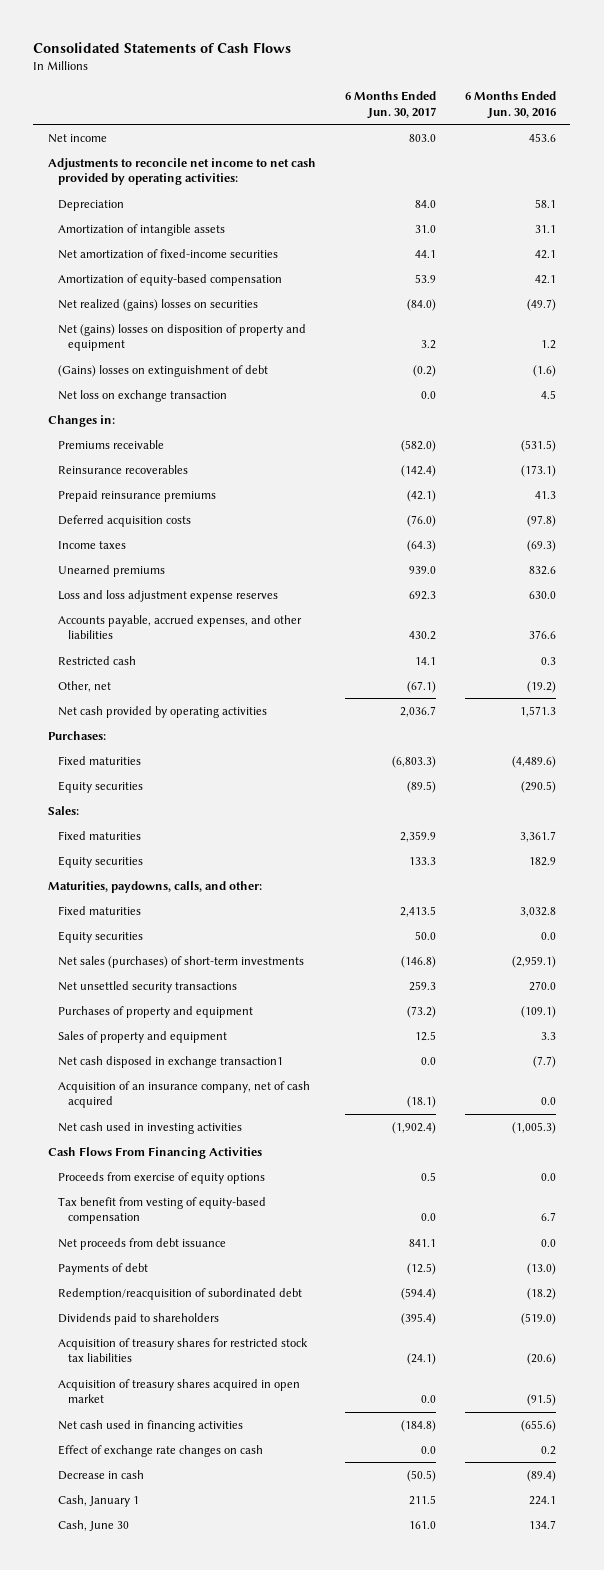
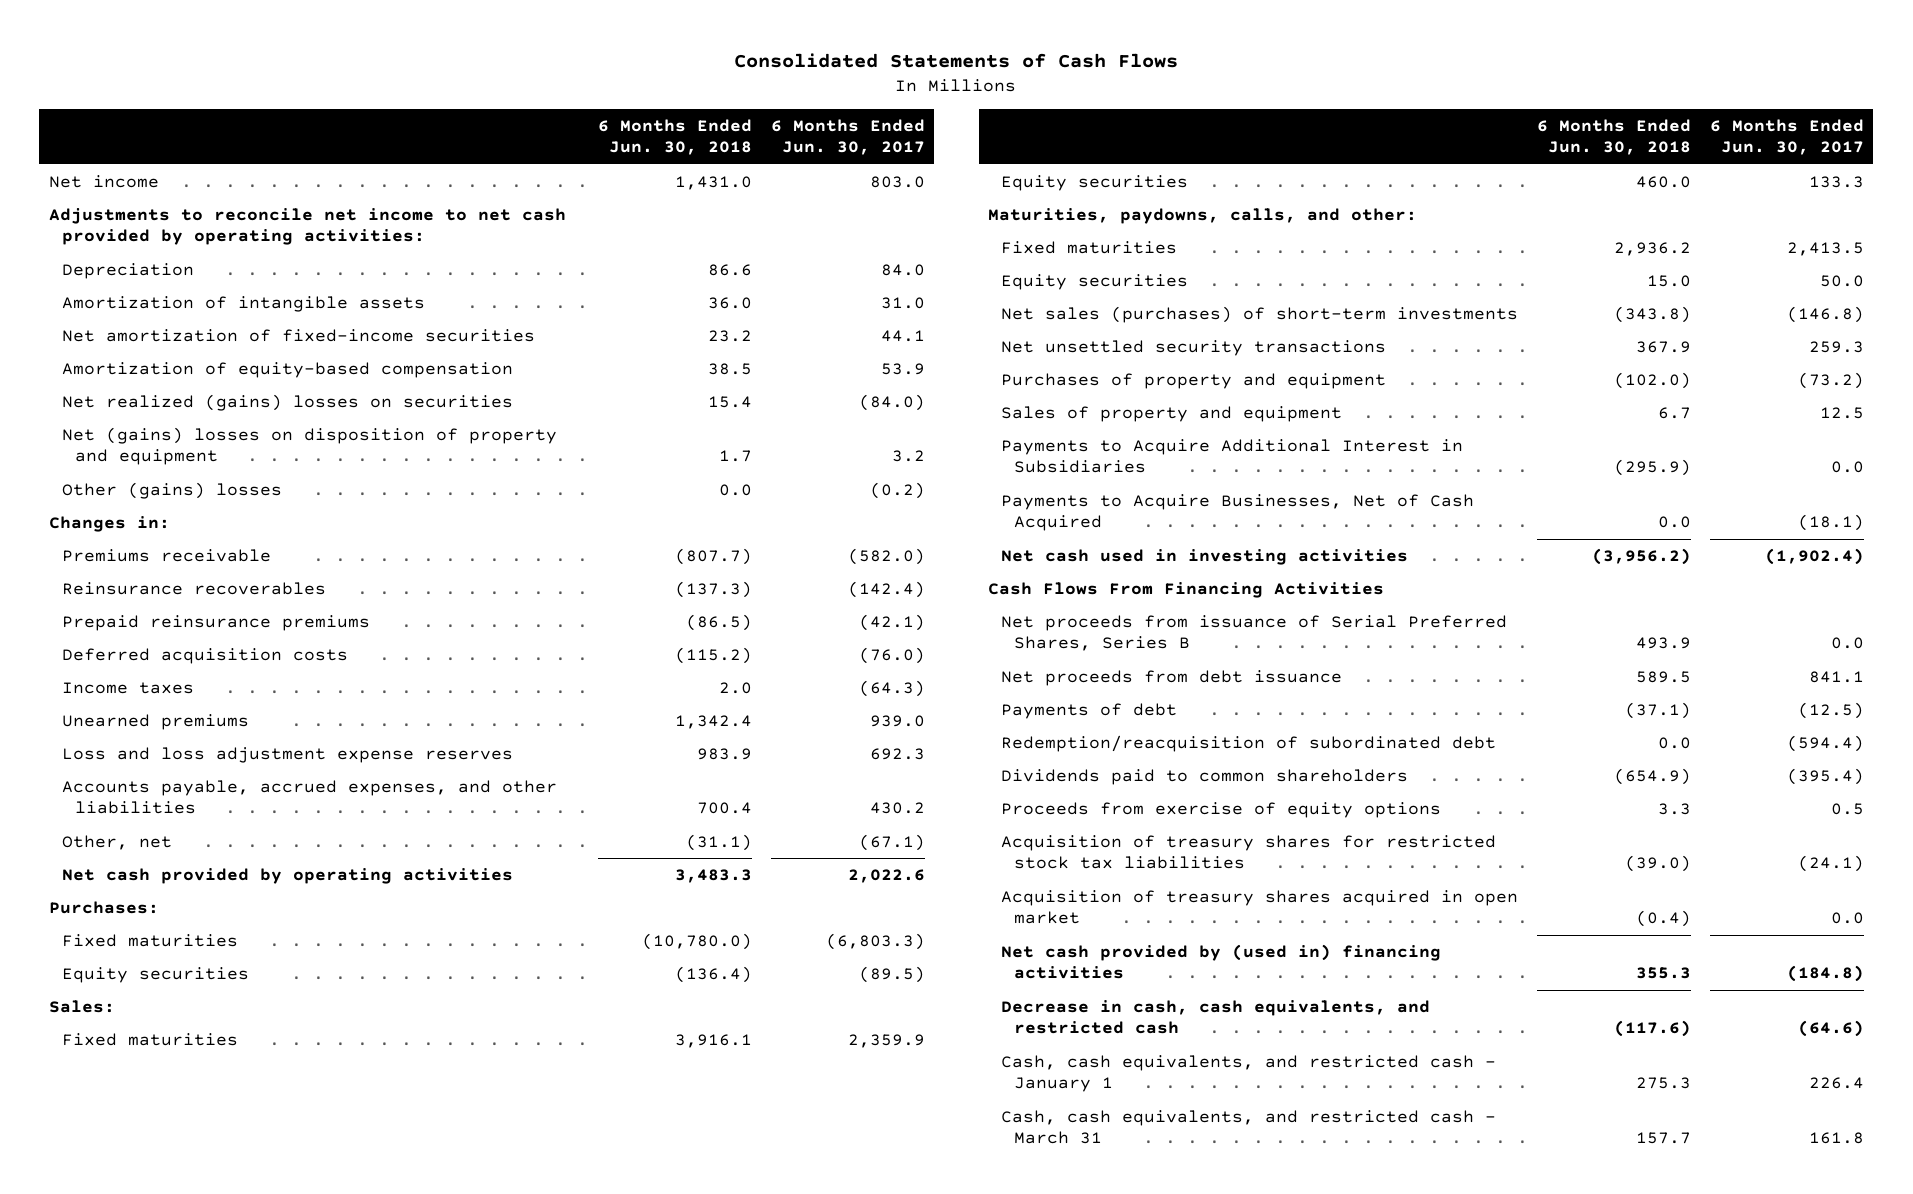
- | 6 Months Ended Jun. 30, 2017 | 6 Months Ended Jun. 30, 2016
+ | 6 Months Ended Jun. 30, 2018 | 6 Months Ended Jun. 30, 2017
- (Gains) losses on extinguishment of debt | (0.2) | (1.6)
- Net loss on exchange transaction | 0.0 | 4.5
+ Other (gains) losses | 0.0 | (0.2)
- Restricted cash | 14.1 | 0.3
- Net cash provided by operating activities | 2,036.7 | 1,571.3
+ Net cash provided by operating activities | 3,483.3 | 2,022.6
- Net cash disposed in exchange transaction1 | 0.0 | (7.7)
- Acquisition of an insurance company, net of cash acquired | (18.1) | 0.0
+ Payments to Acquire Additional Interest in Subsidiaries | (295.9) | 0.0
+ Payments to Acquire Businesses, Net of Cash Acquired | 0.0 | (18.1)
- Tax benefit from vesting of equity-based compensation | 0.0 | 6.7
+ Net proceeds from issuance of Serial Preferred Shares, Series B | 493.9 | 0.0
- Dividends paid to shareholders | (395.4) | (519.0)
+ Dividends paid to common shareholders | (654.9) | (395.4)
moved down: Proceeds from exercise of equity options | 3.3 | 0.5
- Net cash used in financing activities | (184.8) | (655.6)
- Effect of exchange rate changes on cash | 0.0 | 0.2
- Decrease in cash | (50.5) | (89.4)
- Cash, January 1 | 211.5 | 224.1
- Cash, June 30 | 161.0 | 134.7
+ Net cash provided by (used in) financing activities | 355.3 | (184.8)
+ Decrease in cash, cash equivalents, and restricted cash | (117.6) | (64.6)
+ Cash, cash equivalents, and restricted cash - January 1 | 275.3 | 226.4
+ Cash, cash equivalents, and restricted cash - March 31 | 157.7 | 161.8

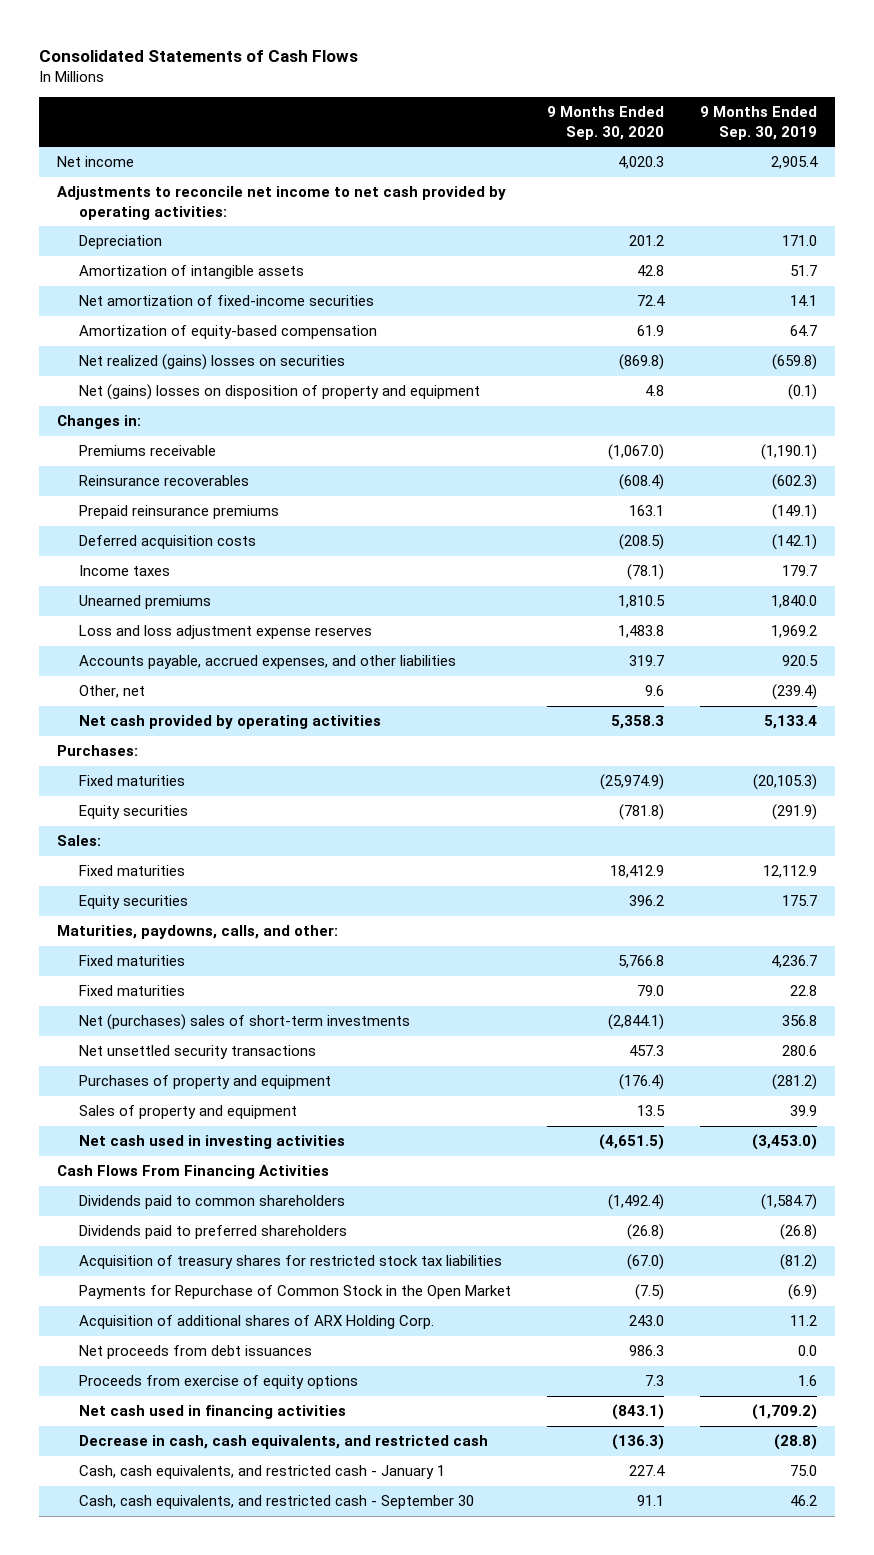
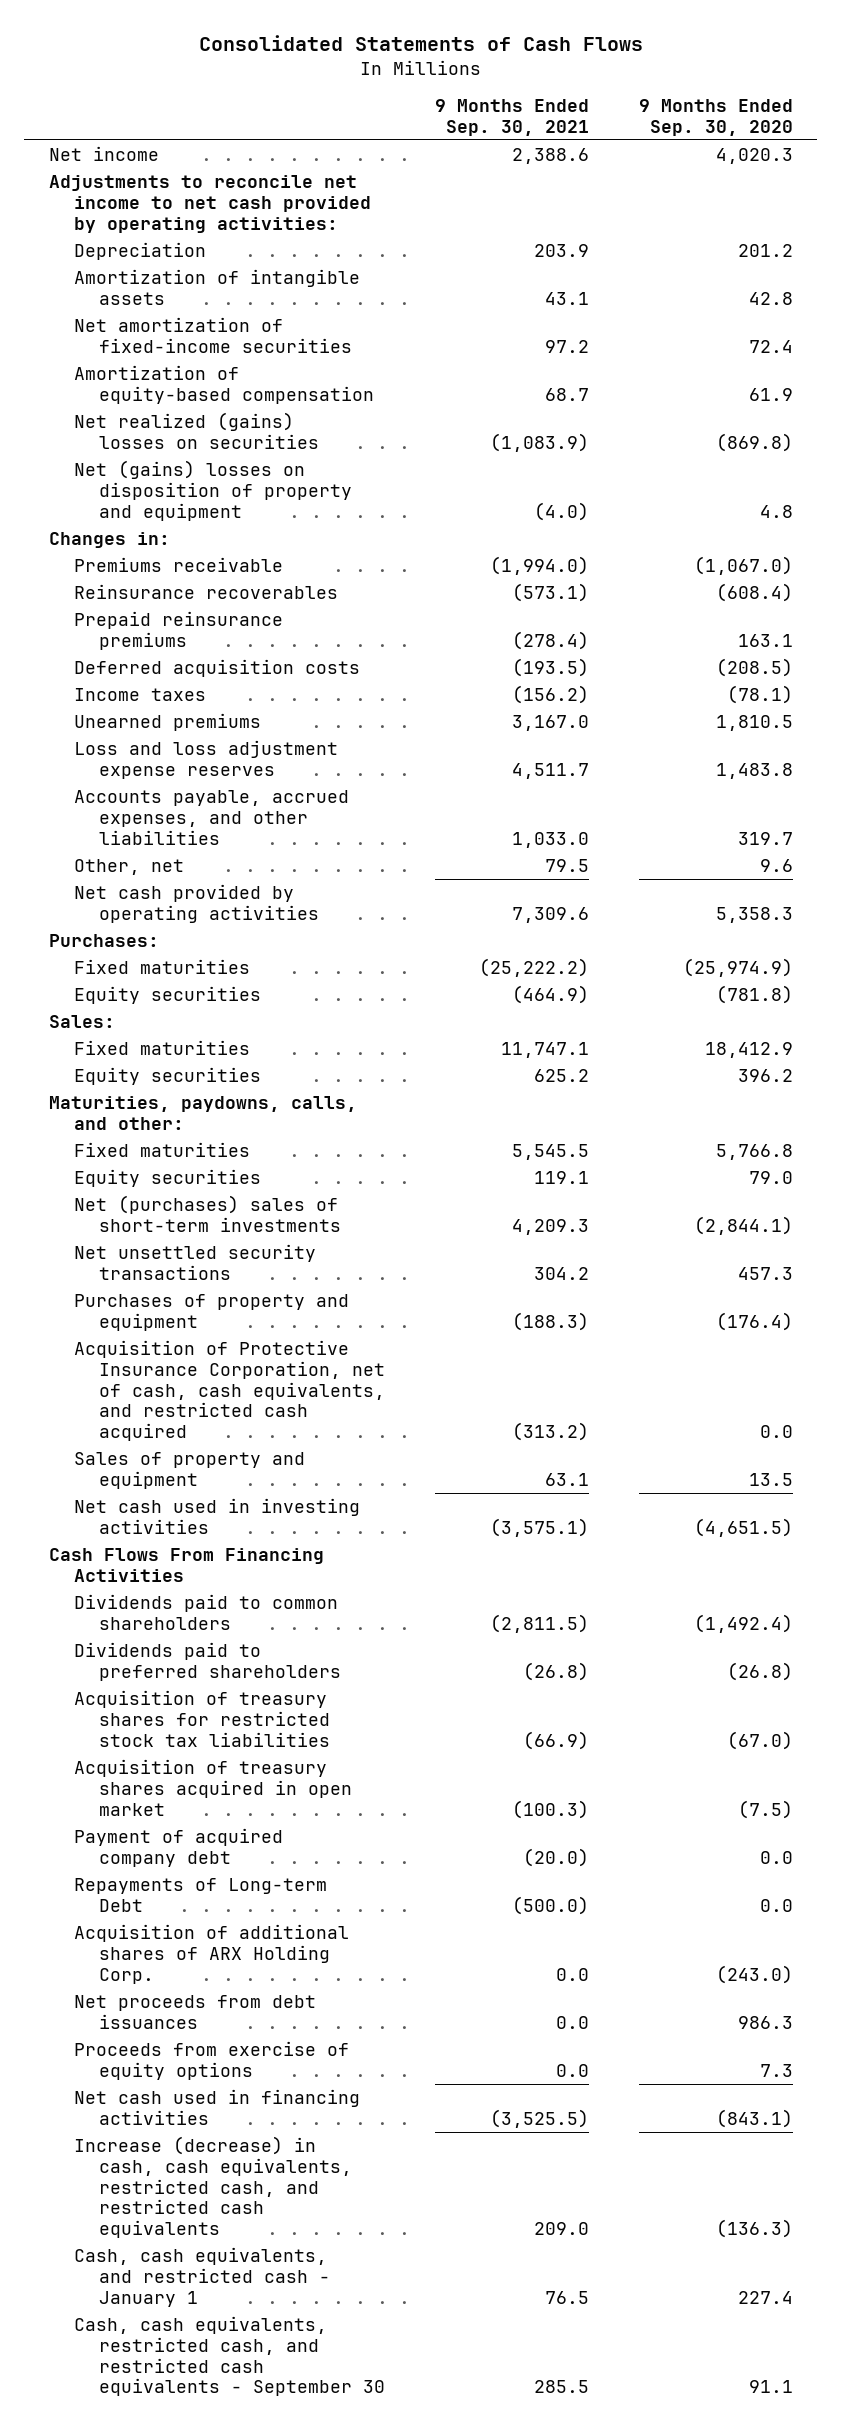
- | 9 Months Ended Sep. 30, 2020 | 9 Months Ended Sep. 30, 2019
+ | 9 Months Ended Sep. 30, 2021 | 9 Months Ended Sep. 30, 2020
- Fixed maturities | 79.0 | 22.8
+ Equity securities | 119.1 | 79.0
+ Acquisition of Protective Insurance Corporation, net of cash, cash equivalents, and restricted cash acquired | (313.2) | 0.0
- Payments for Repurchase of Common Stock in the Open Market | (7.5) | (6.9)
- Acquisition of additional shares of ARX Holding Corp. | 243.0 | 11.2
+ Acquisition of treasury shares acquired in open market | (100.3) | (7.5)
+ Payment of acquired company debt | (20.0) | 0.0
+ Repayments of Long-term Debt | (500.0) | 0.0
+ Acquisition of additional shares of ARX Holding Corp. | 0.0 | (243.0)
- Decrease in cash, cash equivalents, and restricted cash | (136.3) | (28.8)
+ Increase (decrease) in cash, cash equivalents, restricted cash, and restricted cash equivalents | 209.0 | (136.3)
- Cash, cash equivalents, and restricted cash - September 30 | 91.1 | 46.2
+ Cash, cash equivalents, restricted cash, and restricted cash equivalents - September 30 | 285.5 | 91.1

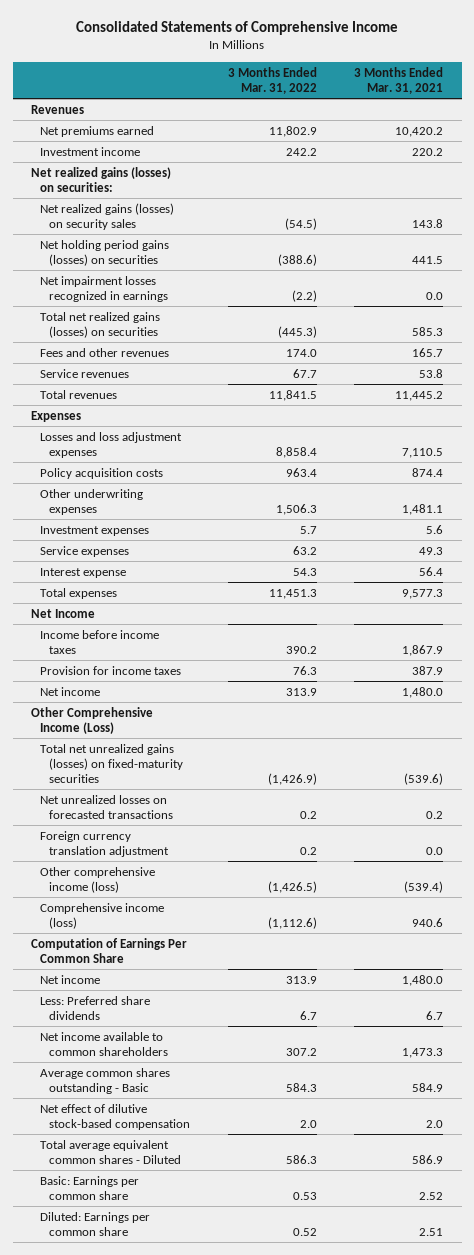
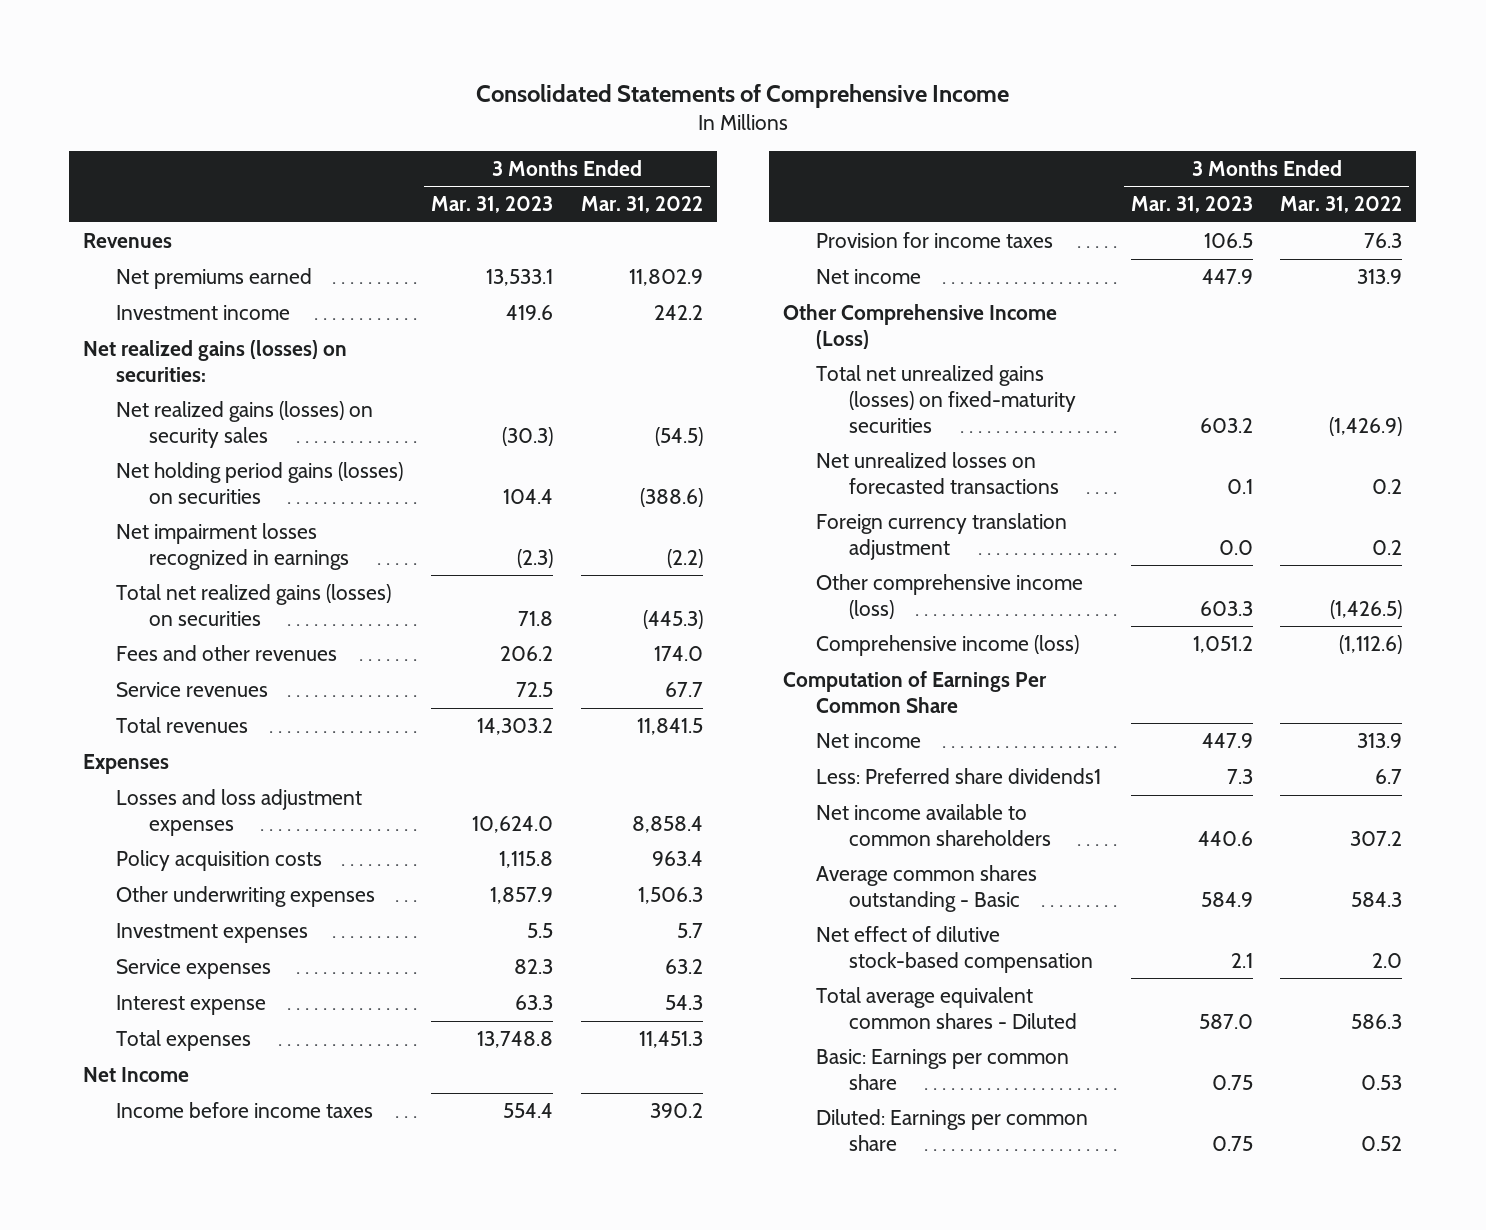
- | 3 Months Ended Mar. 31, 2022 | 3 Months Ended Mar. 31, 2021
+ | 3 Months Ended Mar. 31, 2023 | 3 Months Ended Mar. 31, 2022
- Less: Preferred share dividends | 6.7 | 6.7
+ Less: Preferred share dividends1 | 7.3 | 6.7

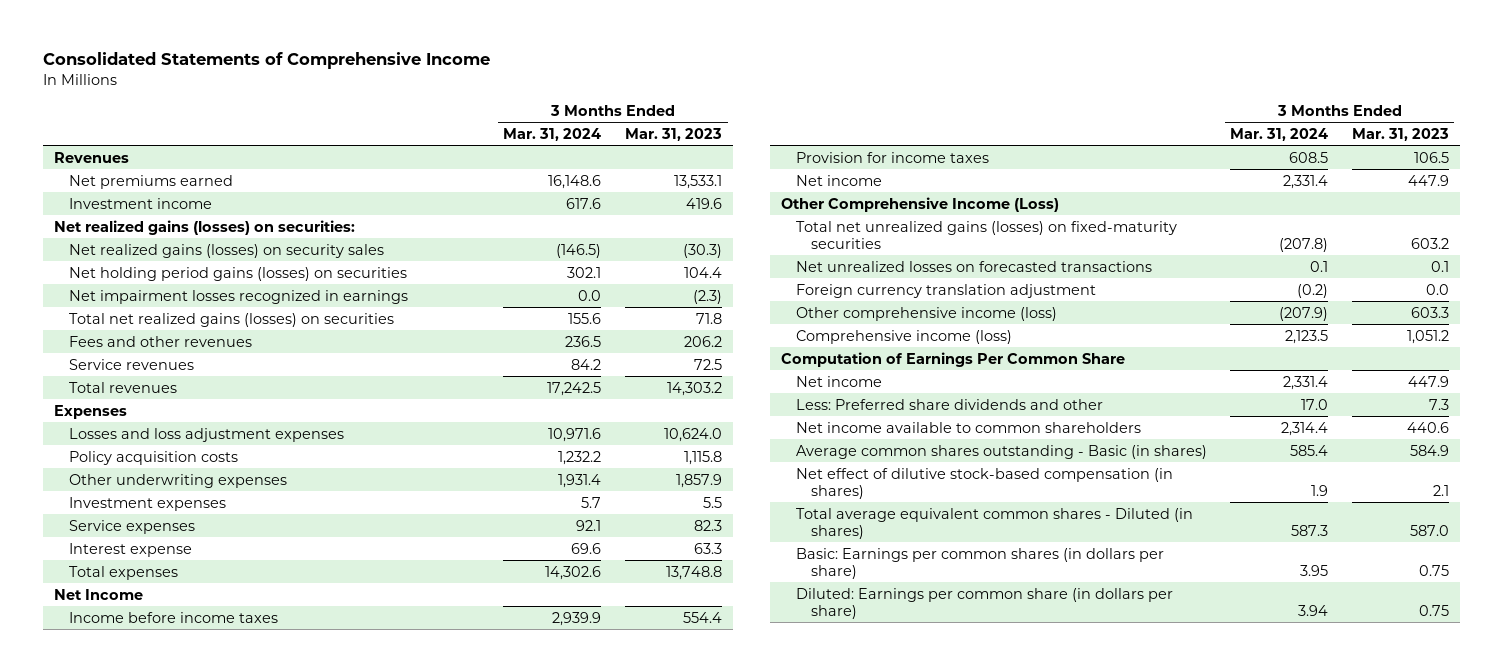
- | 3 Months Ended Mar. 31, 2023 | 3 Months Ended Mar. 31, 2022
+ | 3 Months Ended Mar. 31, 2024 | 3 Months Ended Mar. 31, 2023
- Less: Preferred share dividends1 | 7.3 | 6.7
+ Less: Preferred share dividends and other | 17.0 | 7.3
- Average common shares outstanding - Basic | 584.9 | 584.3
- Net effect of dilutive stock-based compensation | 2.1 | 2.0
- Total average equivalent common shares - Diluted | 587.0 | 586.3
- Basic: Earnings per common share | 0.75 | 0.53
- Diluted: Earnings per common share | 0.75 | 0.52
+ Average common shares outstanding - Basic (in shares) | 585.4 | 584.9
+ Net effect of dilutive stock-based compensation (in shares) | 1.9 | 2.1
+ Total average equivalent common shares - Diluted (in shares) | 587.3 | 587.0
+ Basic: Earnings per common shares (in dollars per share) | 3.95 | 0.75
+ Diluted: Earnings per common share (in dollars per share) | 3.94 | 0.75

